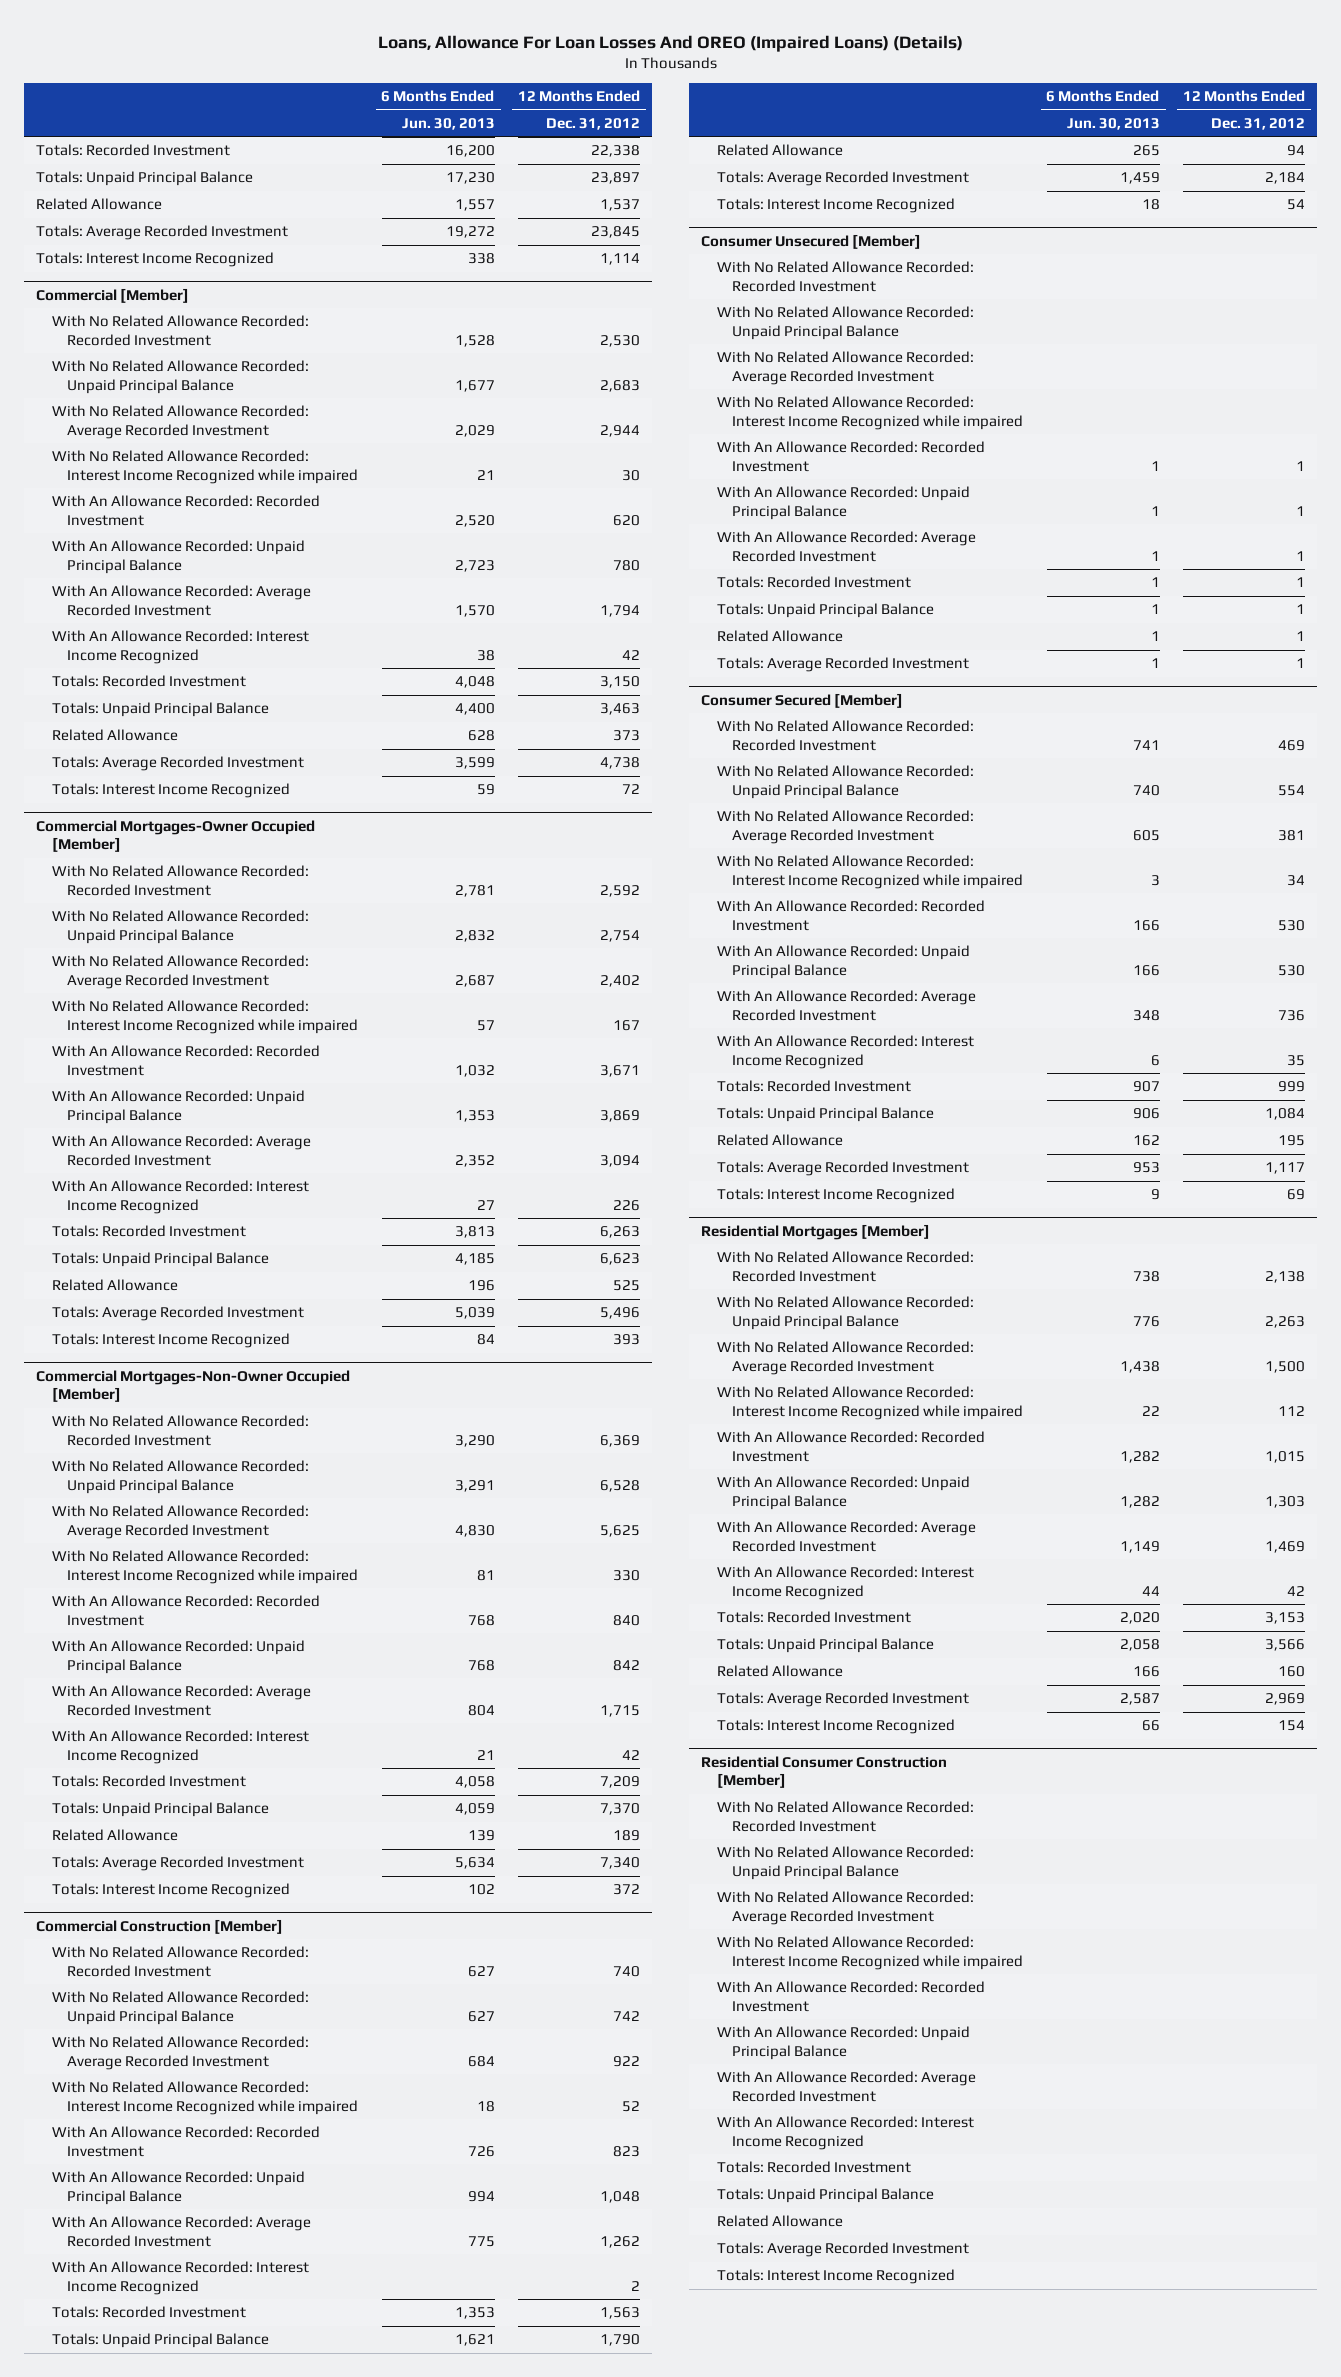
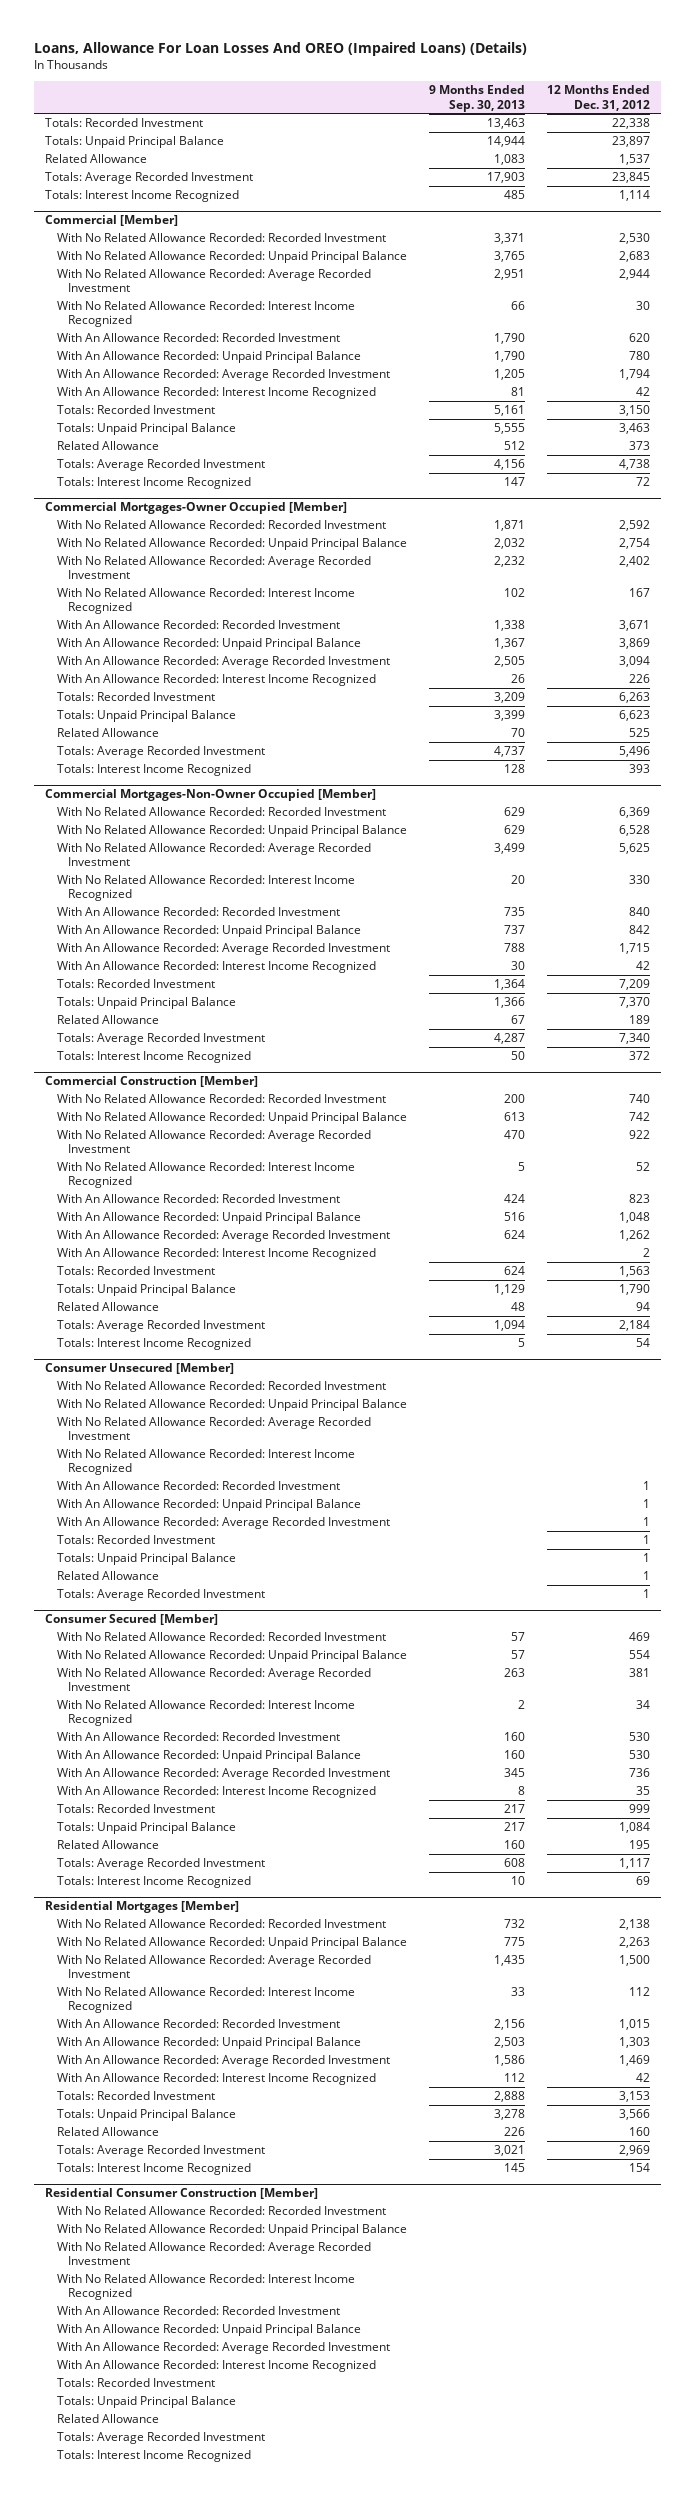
- | 6 Months Ended Jun. 30, 2013 | 12 Months Ended Dec. 31, 2012
+ | 9 Months Ended Sep. 30, 2013 | 12 Months Ended Dec. 31, 2012
@ Commercial [Member]
- With No Related Allowance Recorded: Interest Income Recognized while impaired | 21 | 30
+ With No Related Allowance Recorded: Interest Income Recognized | 66 | 30
@ Commercial Mortgages-Owner Occupied [Member]
- With No Related Allowance Recorded: Interest Income Recognized while impaired | 57 | 167
+ With No Related Allowance Recorded: Interest Income Recognized | 102 | 167
@ Commercial Mortgages-Non-Owner Occupied [Member]
- With No Related Allowance Recorded: Interest Income Recognized while impaired | 81 | 330
+ With No Related Allowance Recorded: Interest Income Recognized | 20 | 330
@ Commercial Construction [Member]
- With No Related Allowance Recorded: Interest Income Recognized while impaired | 18 | 52
+ With No Related Allowance Recorded: Interest Income Recognized | 5 | 52
@ Consumer Unsecured [Member]
- With No Related Allowance Recorded: Interest Income Recognized while impaired
+ With No Related Allowance Recorded: Interest Income Recognized
@ Consumer Secured [Member]
- With No Related Allowance Recorded: Interest Income Recognized while impaired | 3 | 34
+ With No Related Allowance Recorded: Interest Income Recognized | 2 | 34
@ Residential Mortgages [Member]
- With No Related Allowance Recorded: Interest Income Recognized while impaired | 22 | 112
+ With No Related Allowance Recorded: Interest Income Recognized | 33 | 112
@ Residential Consumer Construction [Member]
- With No Related Allowance Recorded: Interest Income Recognized while impaired
+ With No Related Allowance Recorded: Interest Income Recognized

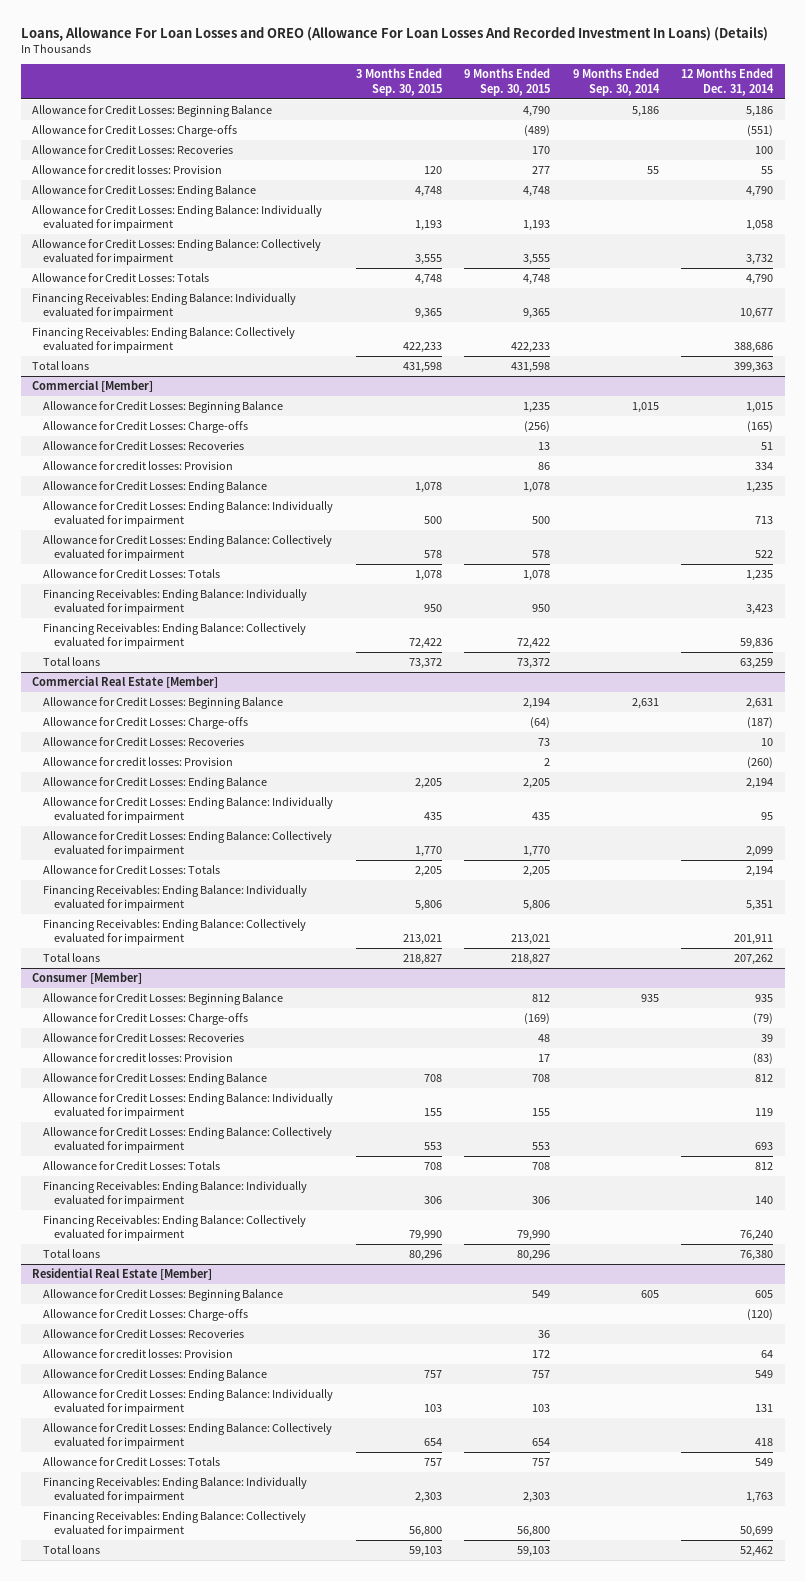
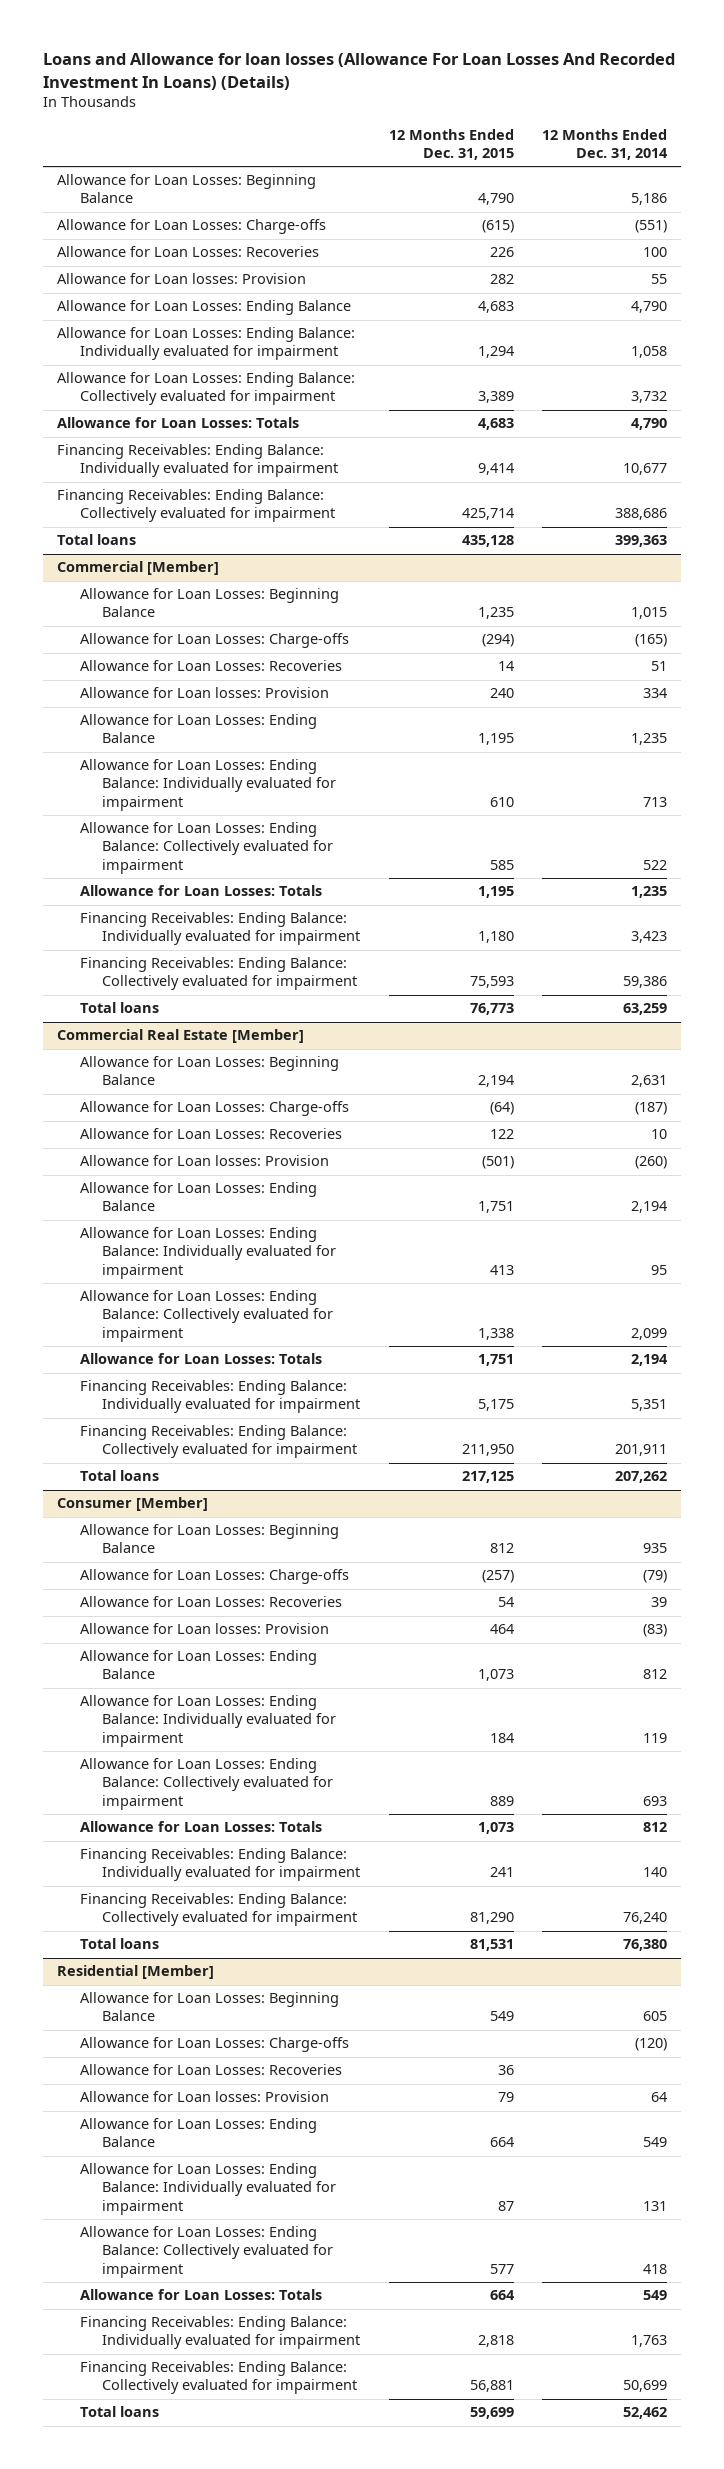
- Loans, Allowance For Loan Losses and OREO (Allowance For Loan Losses And Recorded Investment In Loans) (Details)
+ Loans and Allowance for loan losses (Allowance For Loan Losses And Recorded Investment In Loans) (Details)
- | 3 Months Ended Sep. 30, 2015 | 9 Months Ended Sep. 30, 2015 | 9 Months Ended Sep. 30, 2014 | 12 Months Ended Dec. 31, 2014
+ | 12 Months Ended Dec. 31, 2015 | 12 Months Ended Dec. 31, 2014
- Allowance for Credit Losses: Beginning Balance | | 4,790 | 5,186 | 5,186
- Allowance for Credit Losses: Charge-offs | | (489) | | (551)
- Allowance for Credit Losses: Recoveries | | 170 | | 100
- Allowance for credit losses: Provision | 120 | 277 | 55 | 55
- Allowance for Credit Losses: Ending Balance | 4,748 | 4,748 | | 4,790
- Allowance for Credit Losses: Ending Balance: Individually evaluated for impairment | 1,193 | 1,193 | | 1,058
- Allowance for Credit Losses: Ending Balance: Collectively evaluated for impairment | 3,555 | 3,555 | | 3,732
- Allowance for Credit Losses: Totals | 4,748 | 4,748 | | 4,790
+ Allowance for Loan Losses: Beginning Balance | 4,790 | 5,186
+ Allowance for Loan Losses: Charge-offs | (615) | (551)
+ Allowance for Loan Losses: Recoveries | 226 | 100
+ Allowance for Loan losses: Provision | 282 | 55
+ Allowance for Loan Losses: Ending Balance | 4,683 | 4,790
+ Allowance for Loan Losses: Ending Balance: Individually evaluated for impairment | 1,294 | 1,058
+ Allowance for Loan Losses: Ending Balance: Collectively evaluated for impairment | 3,389 | 3,732
+ Allowance for Loan Losses: Totals | 4,683 | 4,790
@ Commercial [Member]
- Allowance for Credit Losses: Beginning Balance | | 1,235 | 1,015 | 1,015
- Allowance for Credit Losses: Charge-offs | | (256) | | (165)
- Allowance for Credit Losses: Recoveries | | 13 | | 51
- Allowance for credit losses: Provision | | 86 | | 334
- Allowance for Credit Losses: Ending Balance | 1,078 | 1,078 | | 1,235
- Allowance for Credit Losses: Ending Balance: Individually evaluated for impairment | 500 | 500 | | 713
- Allowance for Credit Losses: Ending Balance: Collectively evaluated for impairment | 578 | 578 | | 522
- Allowance for Credit Losses: Totals | 1,078 | 1,078 | | 1,235
+ Allowance for Loan Losses: Beginning Balance | 1,235 | 1,015
+ Allowance for Loan Losses: Charge-offs | (294) | (165)
+ Allowance for Loan Losses: Recoveries | 14 | 51
+ Allowance for Loan losses: Provision | 240 | 334
+ Allowance for Loan Losses: Ending Balance | 1,195 | 1,235
+ Allowance for Loan Losses: Ending Balance: Individually evaluated for impairment | 610 | 713
+ Allowance for Loan Losses: Ending Balance: Collectively evaluated for impairment | 585 | 522
+ Allowance for Loan Losses: Totals | 1,195 | 1,235
- Financing Receivables: Ending Balance: Collectively evaluated for impairment | 72,422 | 72,422 | | 59,836
+ Financing Receivables: Ending Balance: Collectively evaluated for impairment | 75,593 | 59,386
@ Commercial Real Estate [Member]
- Allowance for Credit Losses: Beginning Balance | | 2,194 | 2,631 | 2,631
- Allowance for Credit Losses: Charge-offs | | (64) | | (187)
- Allowance for Credit Losses: Recoveries | | 73 | | 10
- Allowance for credit losses: Provision | | 2 | | (260)
- Allowance for Credit Losses: Ending Balance | 2,205 | 2,205 | | 2,194
- Allowance for Credit Losses: Ending Balance: Individually evaluated for impairment | 435 | 435 | | 95
- Allowance for Credit Losses: Ending Balance: Collectively evaluated for impairment | 1,770 | 1,770 | | 2,099
- Allowance for Credit Losses: Totals | 2,205 | 2,205 | | 2,194
+ Allowance for Loan Losses: Beginning Balance | 2,194 | 2,631
+ Allowance for Loan Losses: Charge-offs | (64) | (187)
+ Allowance for Loan Losses: Recoveries | 122 | 10
+ Allowance for Loan losses: Provision | (501) | (260)
+ Allowance for Loan Losses: Ending Balance | 1,751 | 2,194
+ Allowance for Loan Losses: Ending Balance: Individually evaluated for impairment | 413 | 95
+ Allowance for Loan Losses: Ending Balance: Collectively evaluated for impairment | 1,338 | 2,099
+ Allowance for Loan Losses: Totals | 1,751 | 2,194
@ Consumer [Member]
- Allowance for Credit Losses: Beginning Balance | | 812 | 935 | 935
- Allowance for Credit Losses: Charge-offs | | (169) | | (79)
- Allowance for Credit Losses: Recoveries | | 48 | | 39
- Allowance for credit losses: Provision | | 17 | | (83)
- Allowance for Credit Losses: Ending Balance | 708 | 708 | | 812
- Allowance for Credit Losses: Ending Balance: Individually evaluated for impairment | 155 | 155 | | 119
- Allowance for Credit Losses: Ending Balance: Collectively evaluated for impairment | 553 | 553 | | 693
- Allowance for Credit Losses: Totals | 708 | 708 | | 812
+ Allowance for Loan Losses: Beginning Balance | 812 | 935
+ Allowance for Loan Losses: Charge-offs | (257) | (79)
+ Allowance for Loan Losses: Recoveries | 54 | 39
+ Allowance for Loan losses: Provision | 464 | (83)
+ Allowance for Loan Losses: Ending Balance | 1,073 | 812
+ Allowance for Loan Losses: Ending Balance: Individually evaluated for impairment | 184 | 119
+ Allowance for Loan Losses: Ending Balance: Collectively evaluated for impairment | 889 | 693
+ Allowance for Loan Losses: Totals | 1,073 | 812
- Residential Real Estate [Member]
- Allowance for Credit Losses: Beginning Balance | | 549 | 605 | 605
- Allowance for Credit Losses: Charge-offs | | | | (120)
- Allowance for Credit Losses: Recoveries | | 36 | |
- Allowance for credit losses: Provision | | 172 | | 64
- Allowance for Credit Losses: Ending Balance | 757 | 757 | | 549
- Allowance for Credit Losses: Ending Balance: Individually evaluated for impairment | 103 | 103 | | 131
- Allowance for Credit Losses: Ending Balance: Collectively evaluated for impairment | 654 | 654 | | 418
- Allowance for Credit Losses: Totals | 757 | 757 | | 549
+ Residential [Member]
+ Allowance for Loan Losses: Beginning Balance | 549 | 605
+ Allowance for Loan Losses: Charge-offs | | (120)
+ Allowance for Loan Losses: Recoveries | 36 |
+ Allowance for Loan losses: Provision | 79 | 64
+ Allowance for Loan Losses: Ending Balance | 664 | 549
+ Allowance for Loan Losses: Ending Balance: Individually evaluated for impairment | 87 | 131
+ Allowance for Loan Losses: Ending Balance: Collectively evaluated for impairment | 577 | 418
+ Allowance for Loan Losses: Totals | 664 | 549

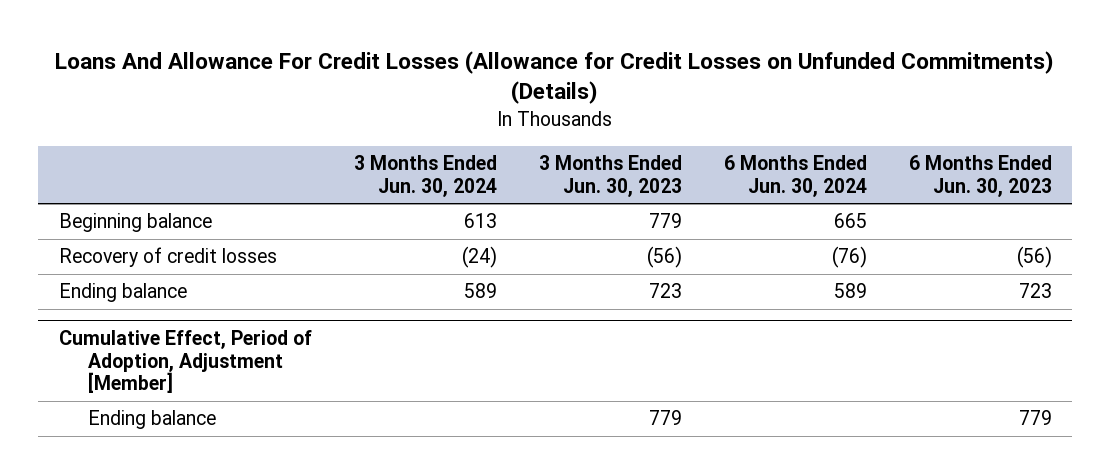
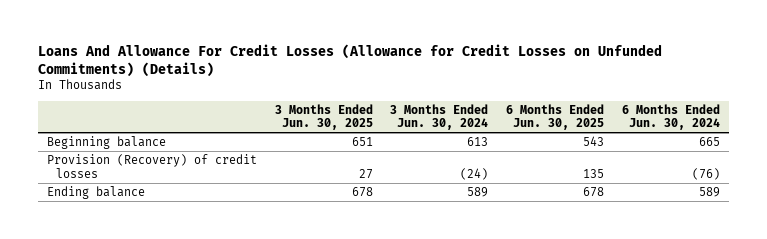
- | 3 Months Ended Jun. 30, 2024 | 3 Months Ended Jun. 30, 2023 | 6 Months Ended Jun. 30, 2024 | 6 Months Ended Jun. 30, 2023
+ | 3 Months Ended Jun. 30, 2025 | 3 Months Ended Jun. 30, 2024 | 6 Months Ended Jun. 30, 2025 | 6 Months Ended Jun. 30, 2024
- Recovery of credit losses | (24) | (56) | (76) | (56)
+ Provision (Recovery) of credit losses | 27 | (24) | 135 | (76)
- Cumulative Effect, Period of Adoption, Adjustment [Member]
- Ending balance | | 779 | | 779

